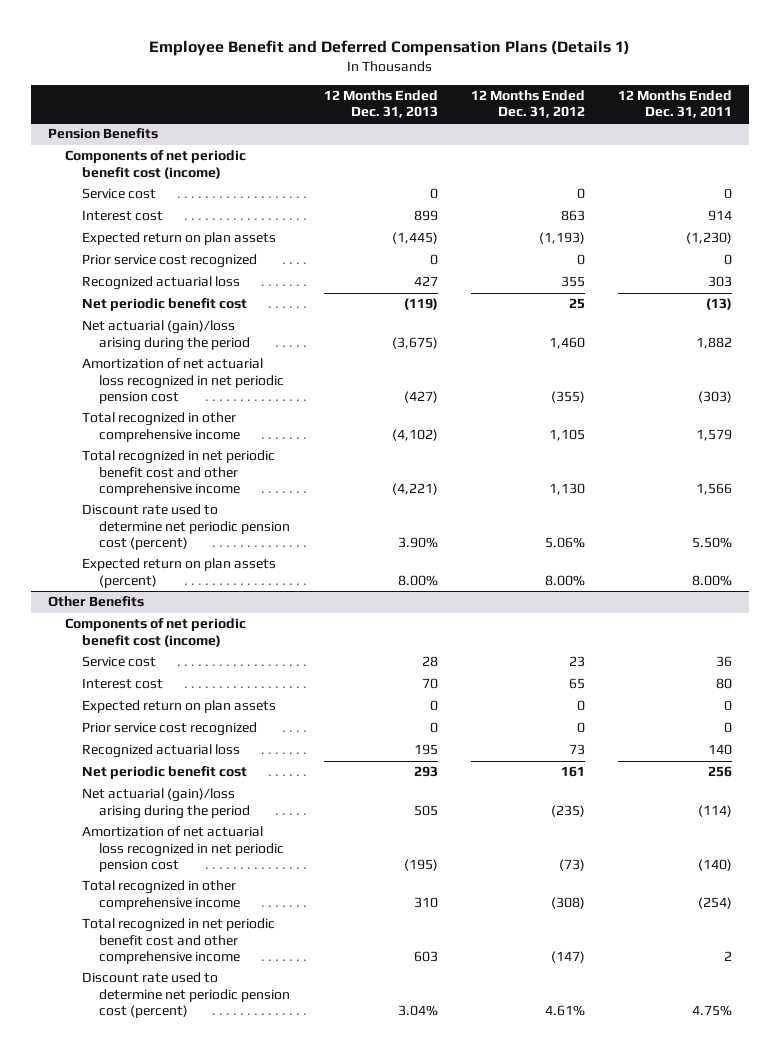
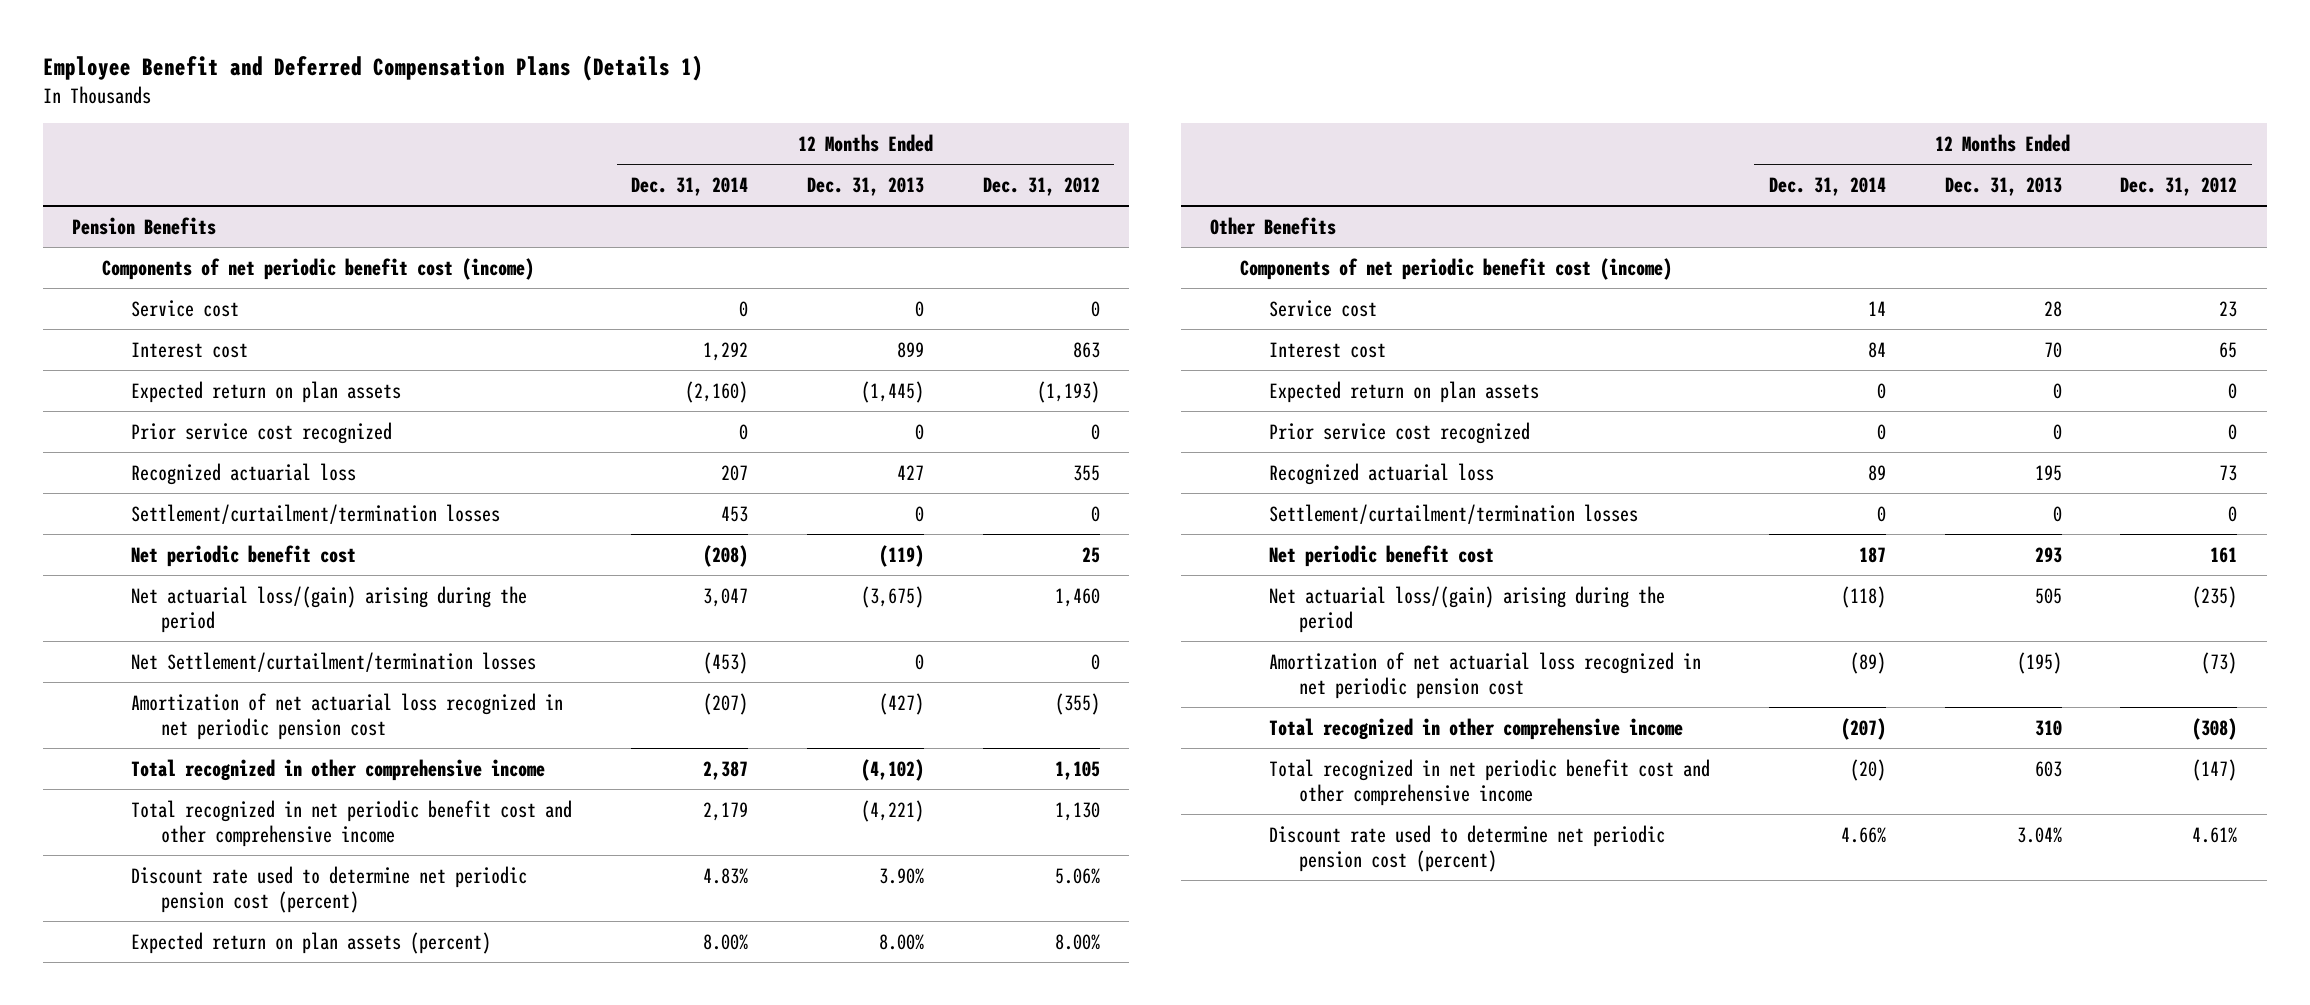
- | 12 Months Ended Dec. 31, 2013 | 12 Months Ended Dec. 31, 2012 | 12 Months Ended Dec. 31, 2011
+ | 12 Months Ended Dec. 31, 2014 | 12 Months Ended Dec. 31, 2013 | 12 Months Ended Dec. 31, 2012
@ Pension Benefits
+ Settlement/curtailment/termination losses | 453 | 0 | 0
- Net actuarial (gain)/loss arising during the period | (3,675) | 1,460 | 1,882
+ Net actuarial loss/(gain) arising during the period | 3,047 | (3,675) | 1,460
+ Net Settlement/curtailment/termination losses | (453) | 0 | 0
@ Other Benefits
+ Settlement/curtailment/termination losses | 0 | 0 | 0
- Net actuarial (gain)/loss arising during the period | 505 | (235) | (114)
+ Net actuarial loss/(gain) arising during the period | (118) | 505 | (235)

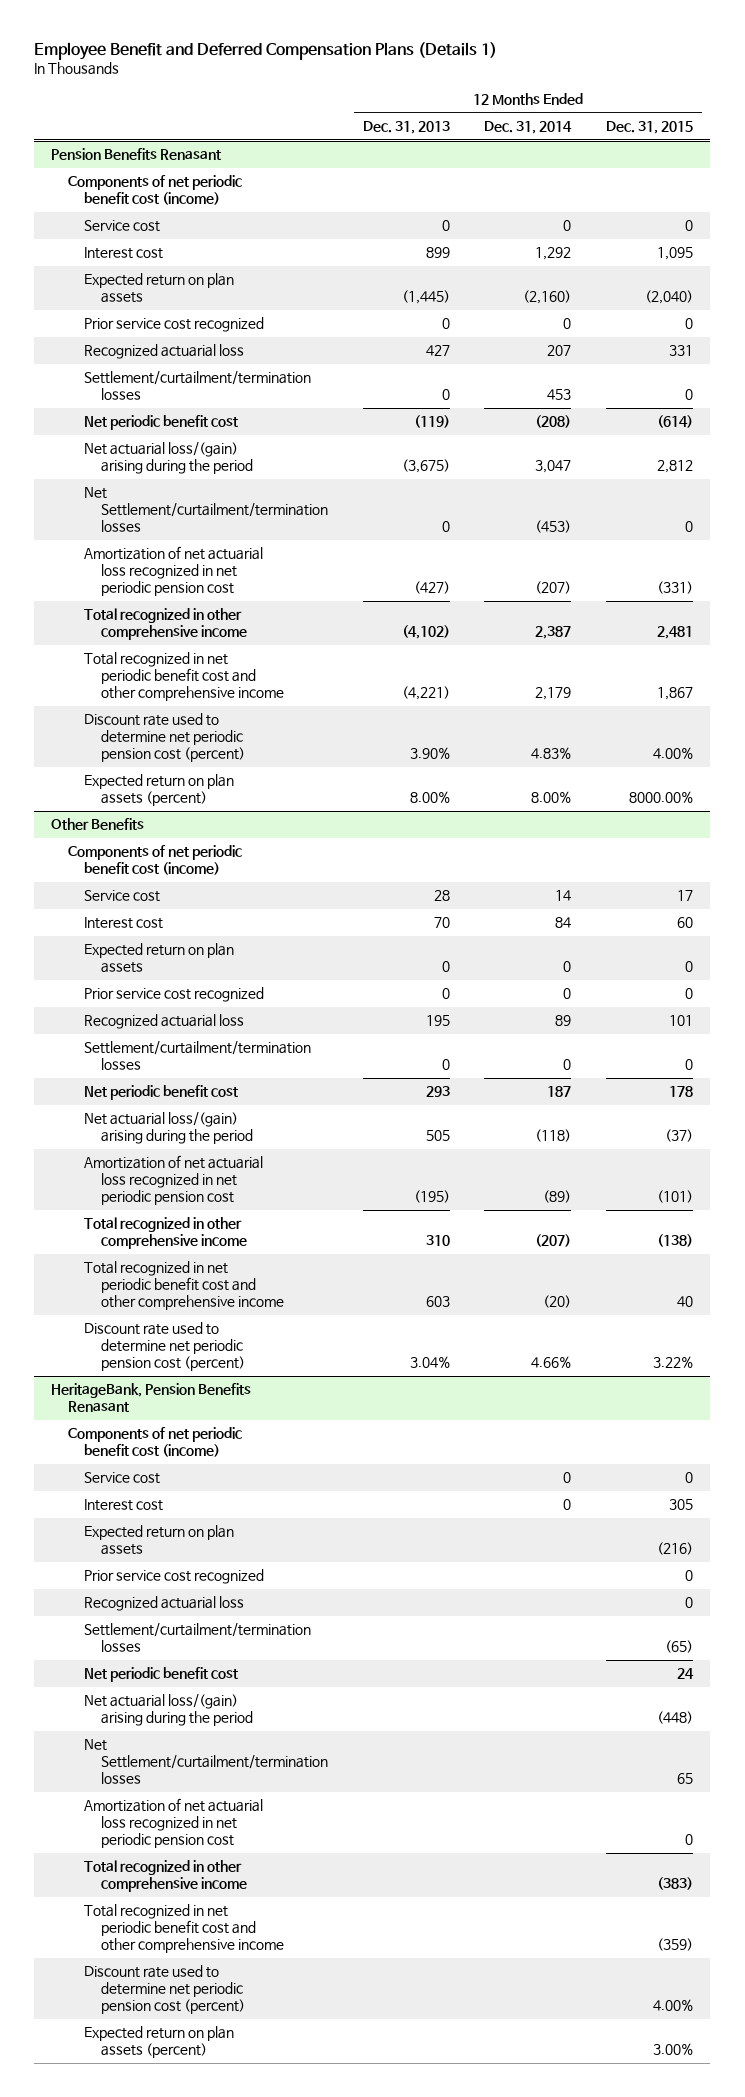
- | 12 Months Ended Dec. 31, 2014 | 12 Months Ended Dec. 31, 2013 | 12 Months Ended Dec. 31, 2012
+ | 12 Months Ended Dec. 31, 2013 | 12 Months Ended Dec. 31, 2014 | 12 Months Ended Dec. 31, 2015
- Pension Benefits
+ Pension Benefits Renasant
+ HeritageBank, Pension Benefits Renasant
+ Components of net periodic benefit cost (income)
+ Service cost | | 0 | 0
+ Interest cost | | 0 | 305
+ Expected return on plan assets | | | (216)
+ Prior service cost recognized | | | 0
+ Recognized actuarial loss | | | 0
+ Settlement/curtailment/termination losses | | | (65)
+ Net periodic benefit cost | | | 24
+ Net actuarial loss/(gain) arising during the period | | | (448)
+ Net Settlement/curtailment/termination losses | | | 65
+ Amortization of net actuarial loss recognized in net periodic pension cost | | | 0
+ Total recognized in other comprehensive income | | | (383)
+ Total recognized in net periodic benefit cost and other comprehensive income | | | (359)
+ Discount rate used to determine net periodic pension cost (percent) | | | 4.00%
+ Expected return on plan assets (percent) | | | 3.00%

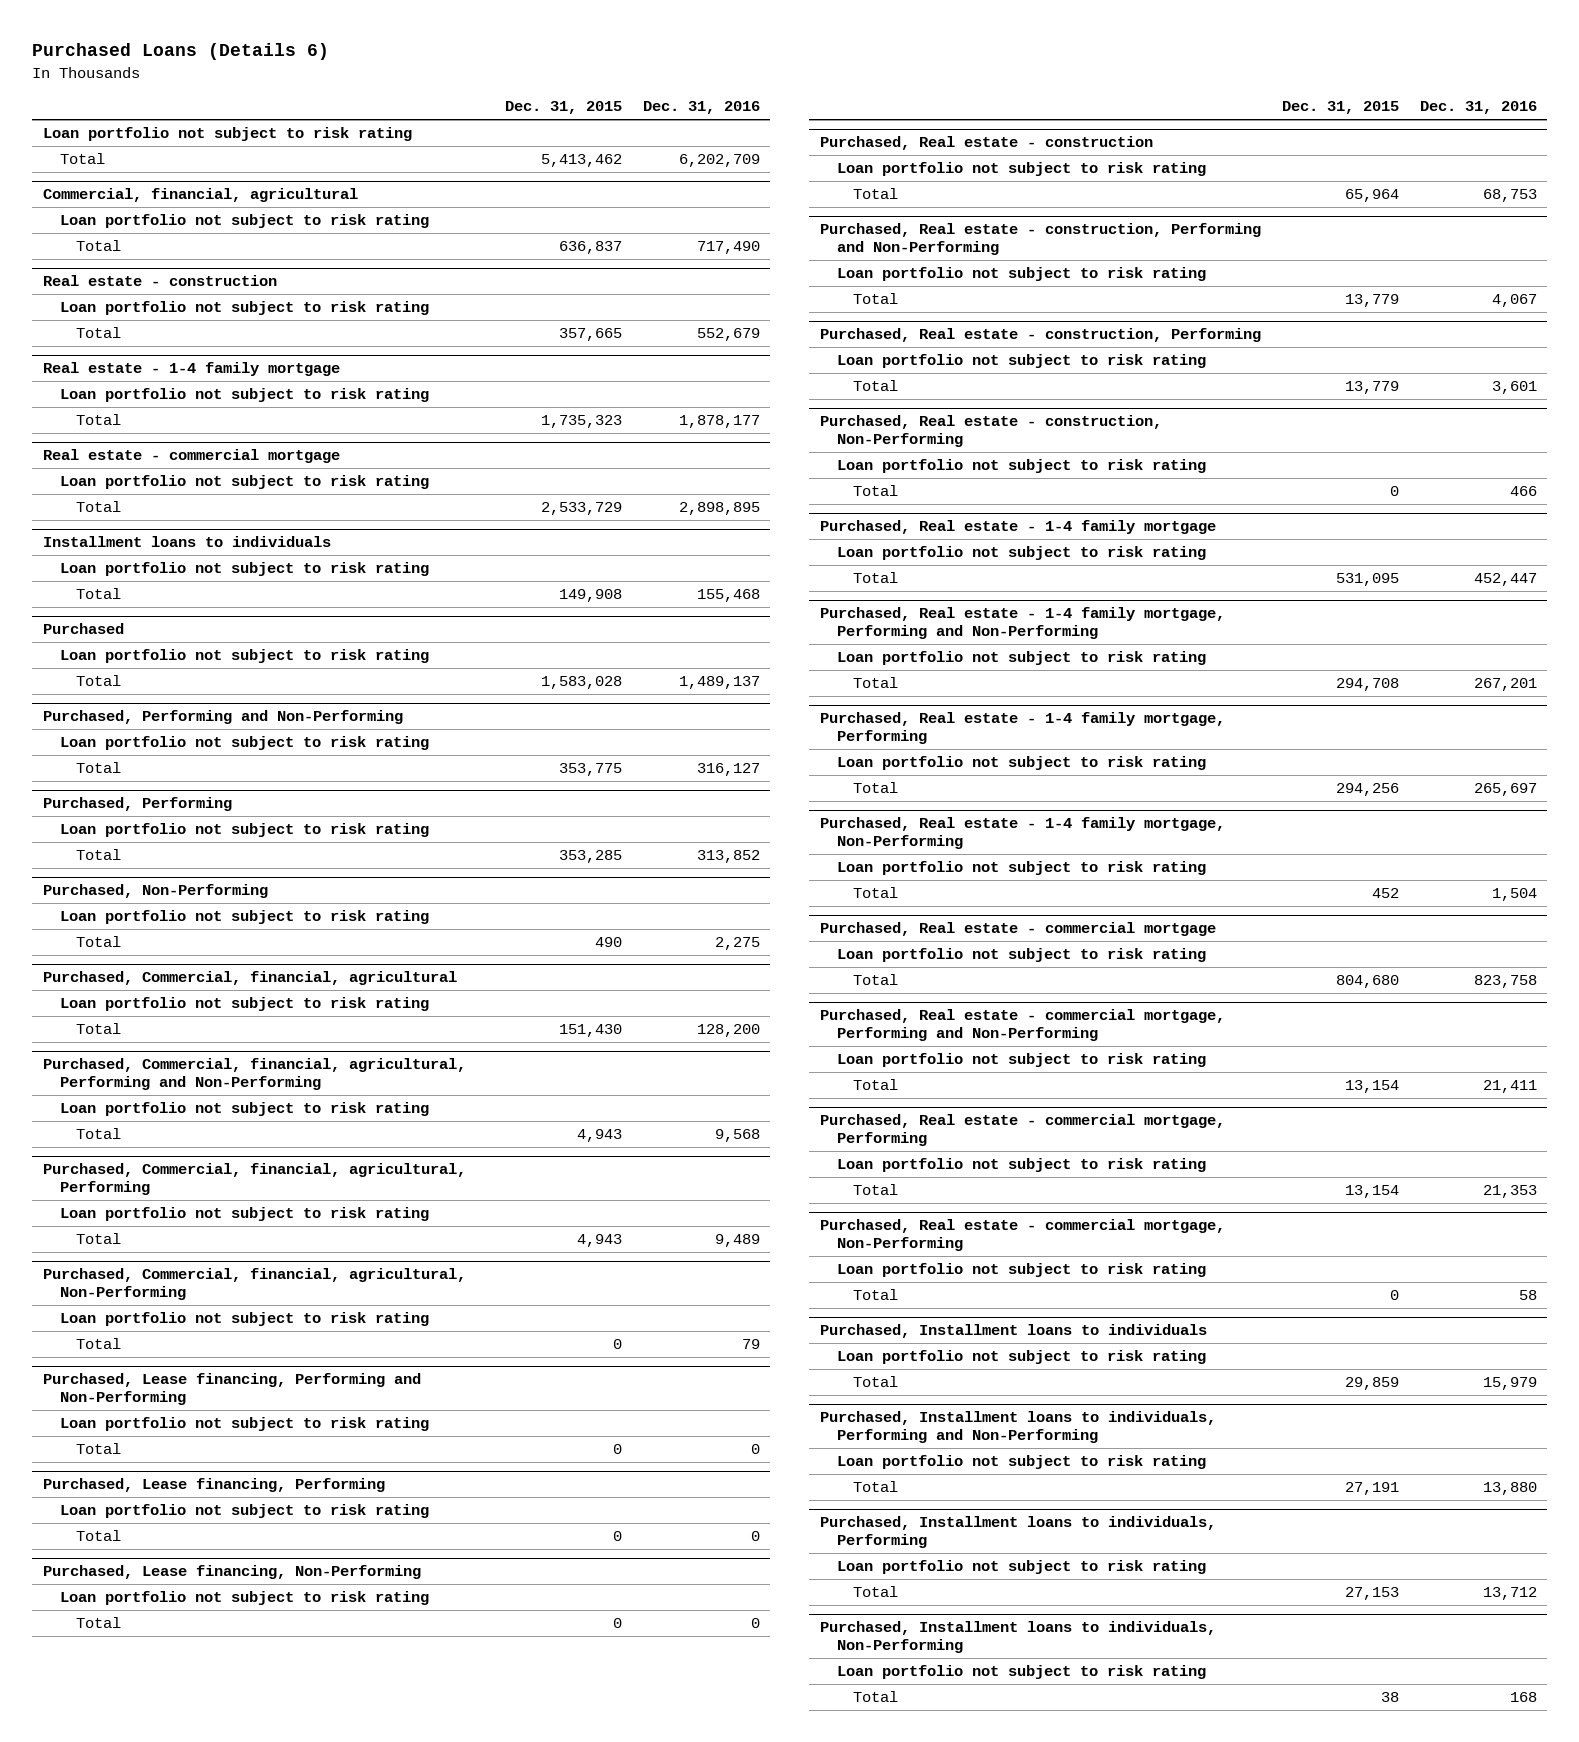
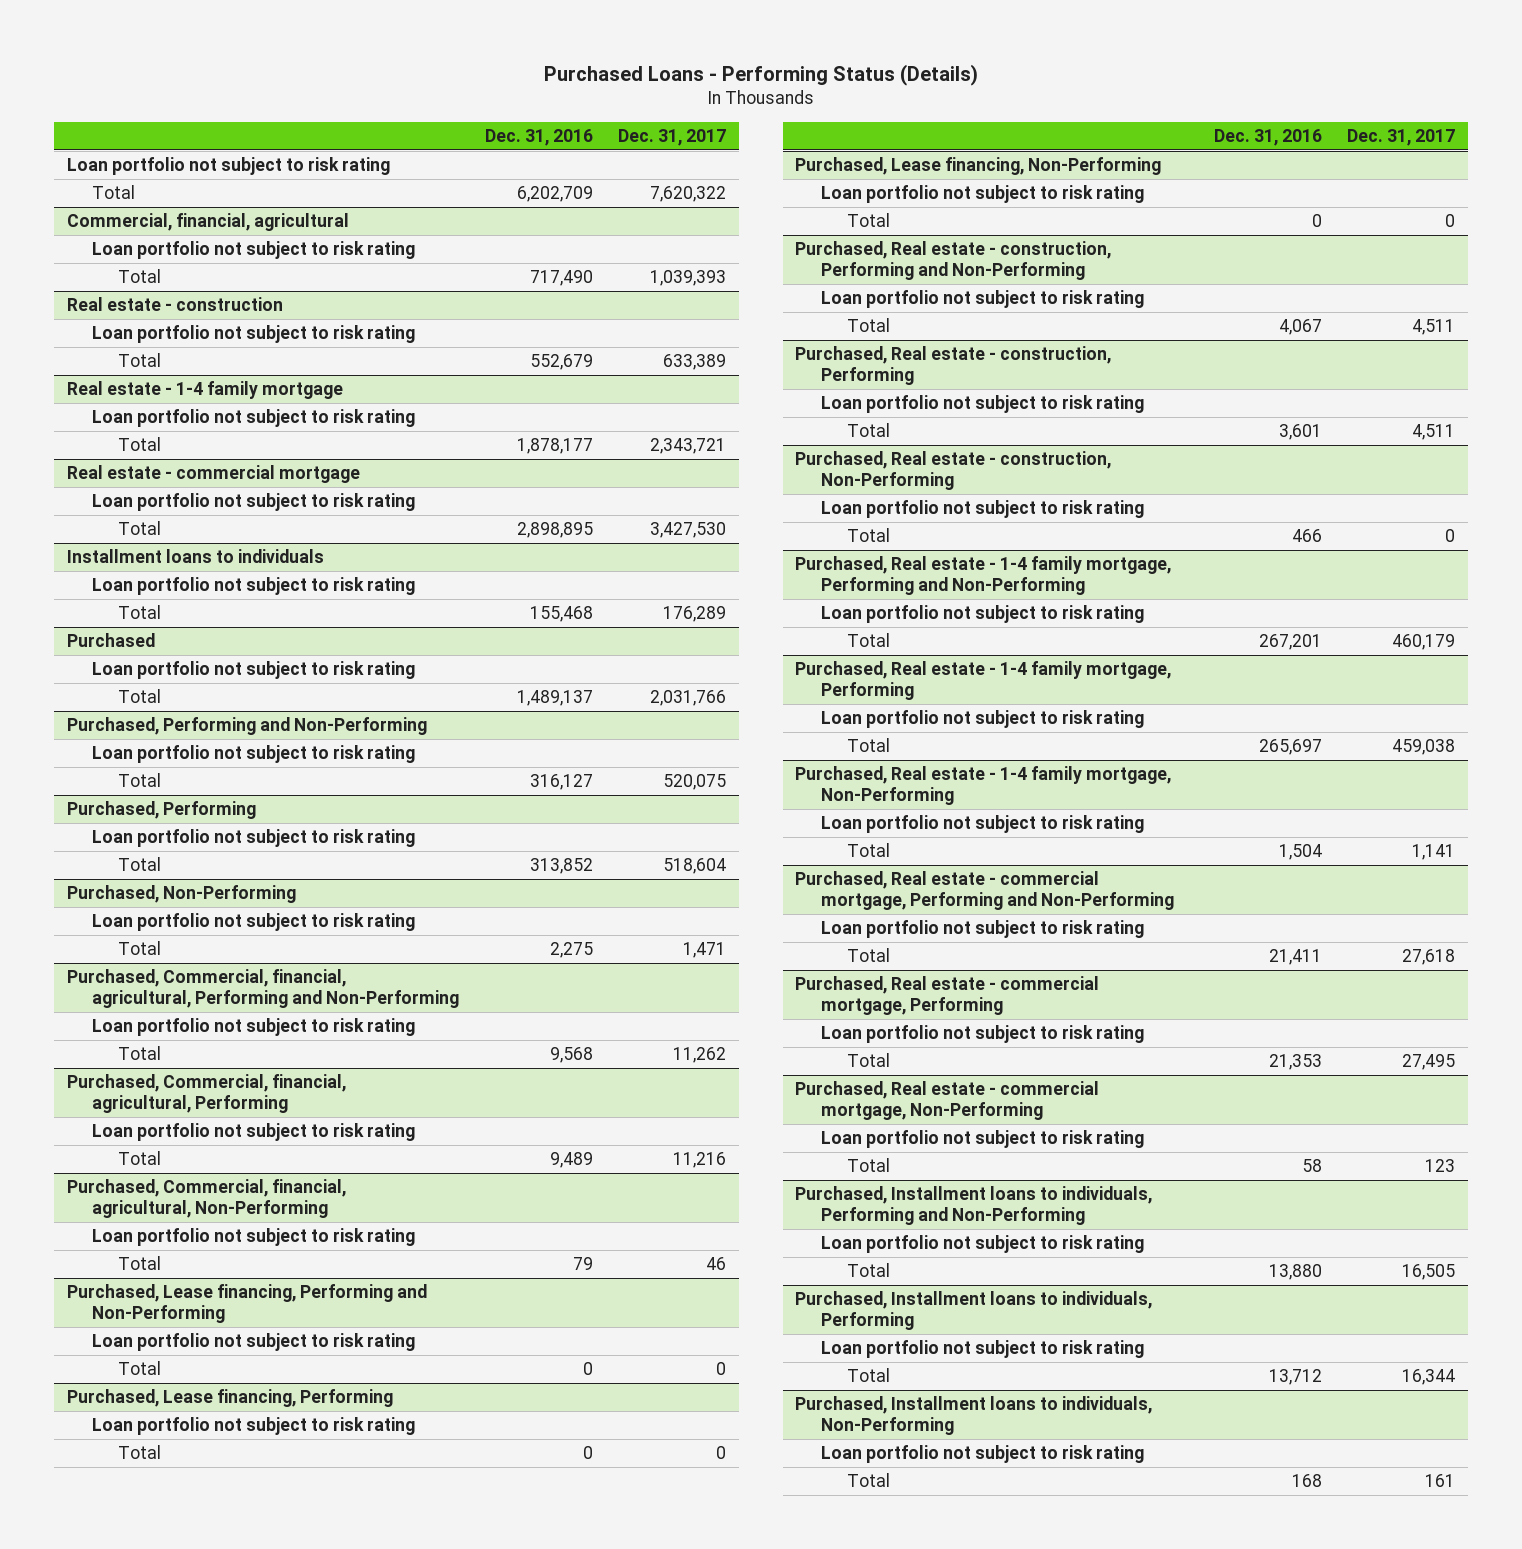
- Purchased Loans (Details 6)
+ Purchased Loans - Performing Status (Details)
- | Dec. 31, 2015 | Dec. 31, 2016
+ | Dec. 31, 2016 | Dec. 31, 2017
- Purchased, Commercial, financial, agricultural
- Loan portfolio not subject to risk rating
- Total | 151,430 | 128,200
- Purchased, Real estate - construction
- Loan portfolio not subject to risk rating
- Total | 65,964 | 68,753
- Purchased, Real estate - 1-4 family mortgage
- Loan portfolio not subject to risk rating
- Total | 531,095 | 452,447
- Purchased, Real estate - commercial mortgage
- Loan portfolio not subject to risk rating
- Total | 804,680 | 823,758
- Purchased, Installment loans to individuals
- Loan portfolio not subject to risk rating
- Total | 29,859 | 15,979

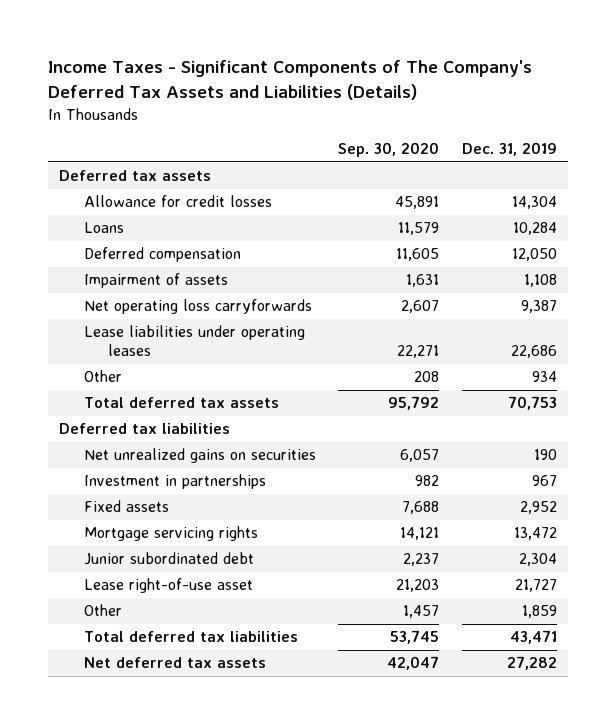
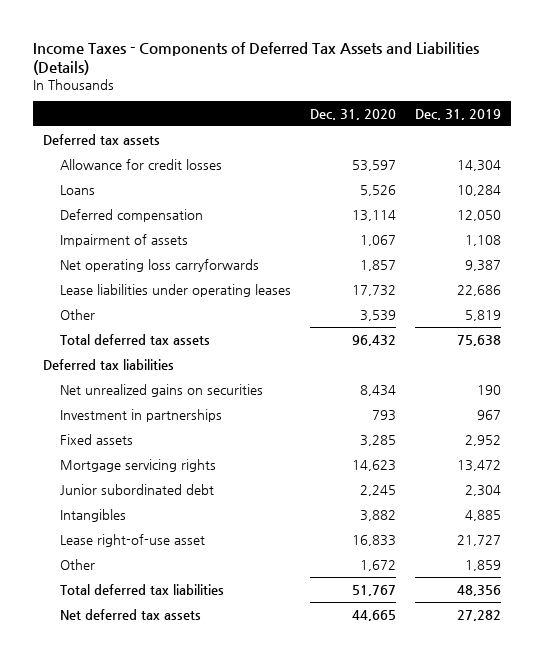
- Income Taxes - Significant Components of The Company's Deferred Tax Assets and Liabilities (Details)
+ Income Taxes - Components of Deferred Tax Assets and Liabilities (Details)
- | Sep. 30, 2020 | Dec. 31, 2019
+ | Dec. 31, 2020 | Dec. 31, 2019
- Other | 208 | 934
- Total deferred tax assets | 95,792 | 70,753
+ Other | 3,539 | 5,819
+ Total deferred tax assets | 96,432 | 75,638
+ Intangibles | 3,882 | 4,885
- Total deferred tax liabilities | 53,745 | 43,471
+ Total deferred tax liabilities | 51,767 | 48,356

